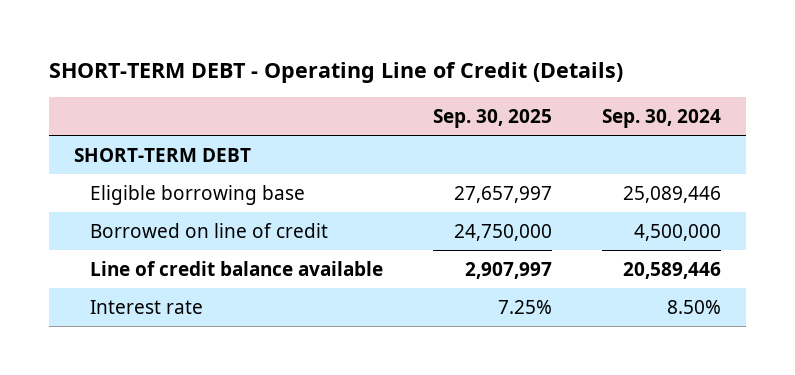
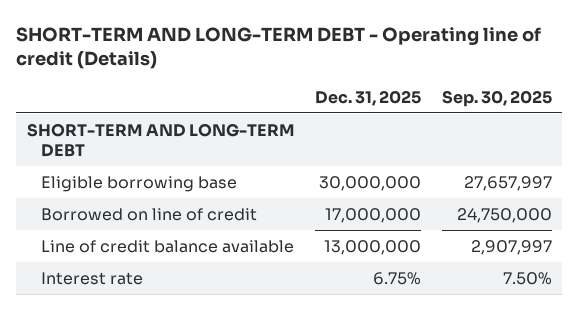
- SHORT-TERM DEBT - Operating Line of Credit (Details)
+ SHORT-TERM AND LONG-TERM DEBT - Operating line of credit (Details)
- | Sep. 30, 2025 | Sep. 30, 2024
+ | Dec. 31, 2025 | Sep. 30, 2025
- SHORT-TERM DEBT
+ SHORT-TERM AND LONG-TERM DEBT
- Interest rate | 7.25% | 8.50%
+ Interest rate | 6.75% | 7.50%

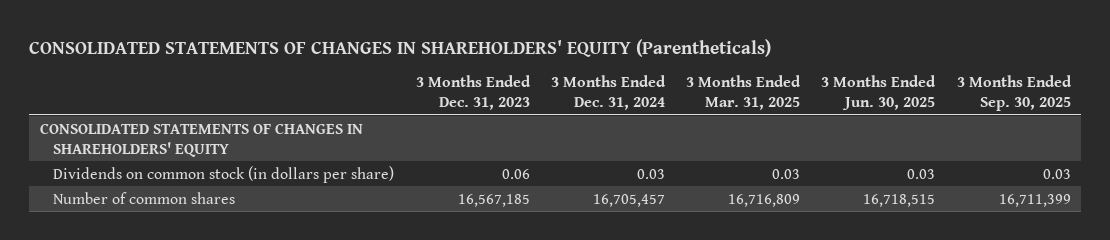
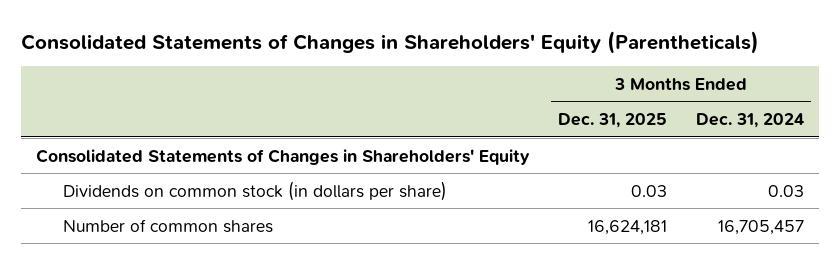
- CONSOLIDATED STATEMENTS OF CHANGES IN SHAREHOLDERS' EQUITY (Parentheticals)
+ Consolidated Statements of Changes in Shareholders' Equity (Parentheticals)
- | 3 Months Ended Dec. 31, 2023 | 3 Months Ended Dec. 31, 2024 | 3 Months Ended Mar. 31, 2025 | 3 Months Ended Jun. 30, 2025 | 3 Months Ended Sep. 30, 2025
+ | 3 Months Ended Dec. 31, 2025 | 3 Months Ended Dec. 31, 2024
- CONSOLIDATED STATEMENTS OF CHANGES IN SHAREHOLDERS' EQUITY
+ Consolidated Statements of Changes in Shareholders' Equity

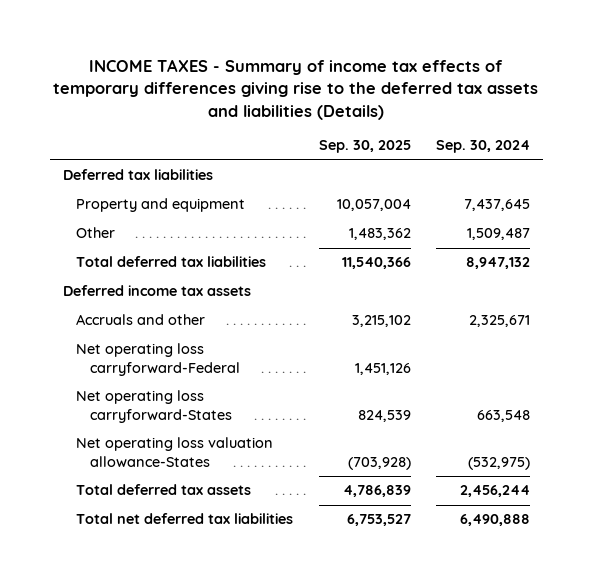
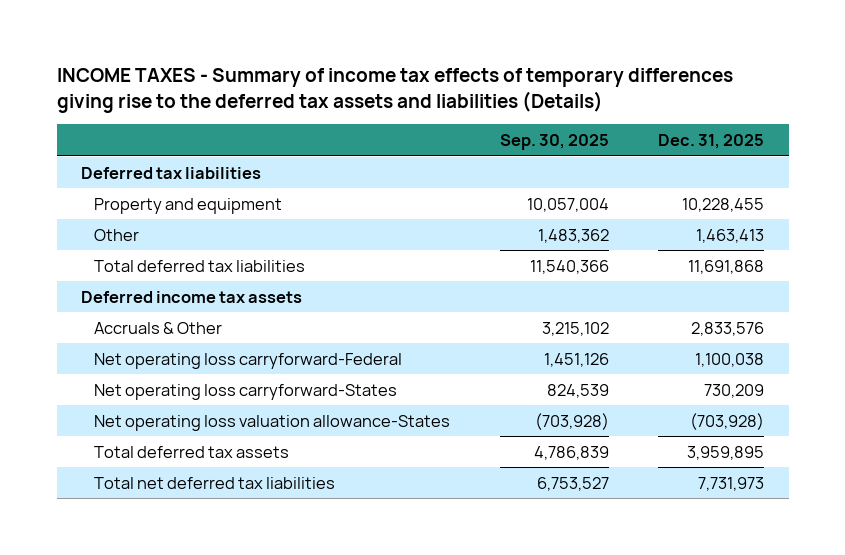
- | Sep. 30, 2025 | Sep. 30, 2024
+ | Sep. 30, 2025 | Dec. 31, 2025
- Accruals and other | 3,215,102 | 2,325,671
+ Accruals & Other | 3,215,102 | 2,833,576

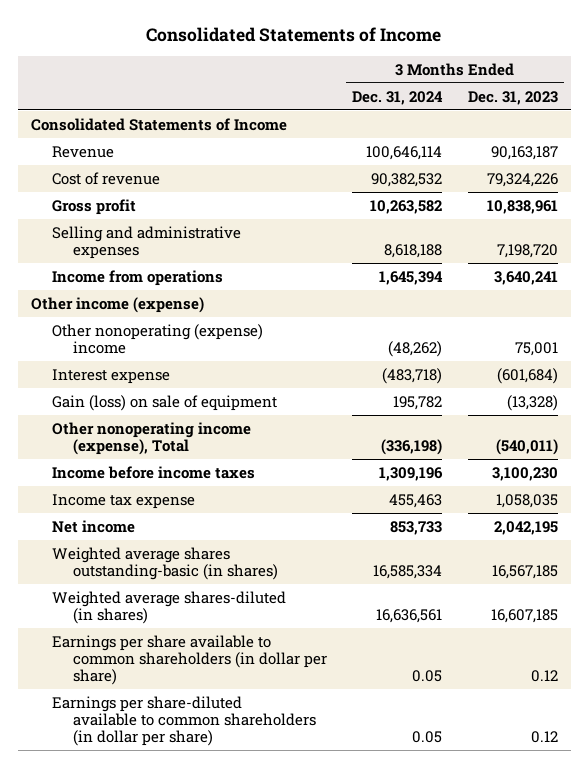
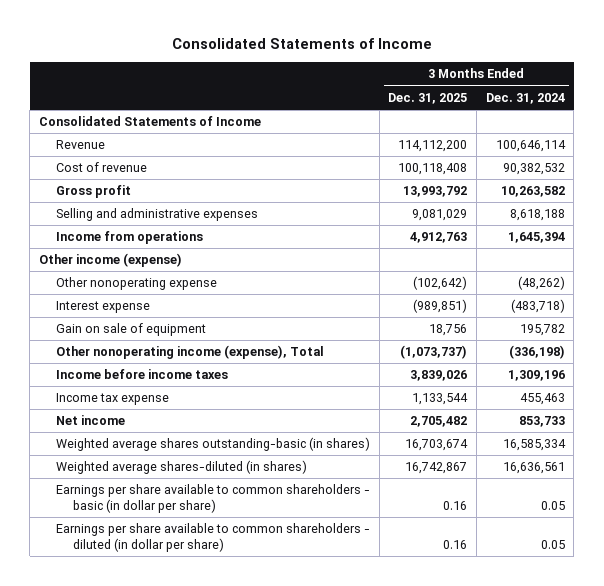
- | 3 Months Ended Dec. 31, 2024 | 3 Months Ended Dec. 31, 2023
+ | 3 Months Ended Dec. 31, 2025 | 3 Months Ended Dec. 31, 2024
- Other nonoperating (expense) income | (48,262) | 75,001
+ Other nonoperating expense | (102,642) | (48,262)
- Gain (loss) on sale of equipment | 195,782 | (13,328)
+ Gain on sale of equipment | 18,756 | 195,782
- Earnings per share available to common shareholders (in dollar per share) | 0.05 | 0.12
- Earnings per share-diluted available to common shareholders (in dollar per share) | 0.05 | 0.12
+ Earnings per share available to common shareholders - basic (in dollar per share) | 0.16 | 0.05
+ Earnings per share available to common shareholders - diluted (in dollar per share) | 0.16 | 0.05

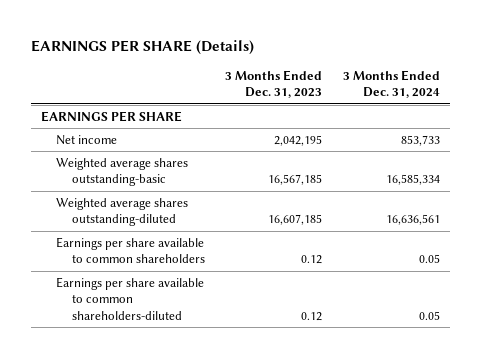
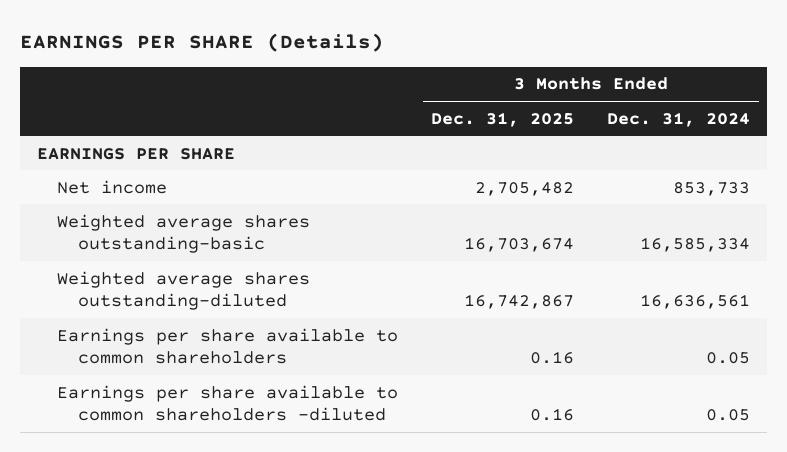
- | 3 Months Ended Dec. 31, 2023 | 3 Months Ended Dec. 31, 2024
+ | 3 Months Ended Dec. 31, 2025 | 3 Months Ended Dec. 31, 2024
- Earnings per share available to common shareholders-diluted | 0.12 | 0.05
+ Earnings per share available to common shareholders -diluted | 0.16 | 0.05

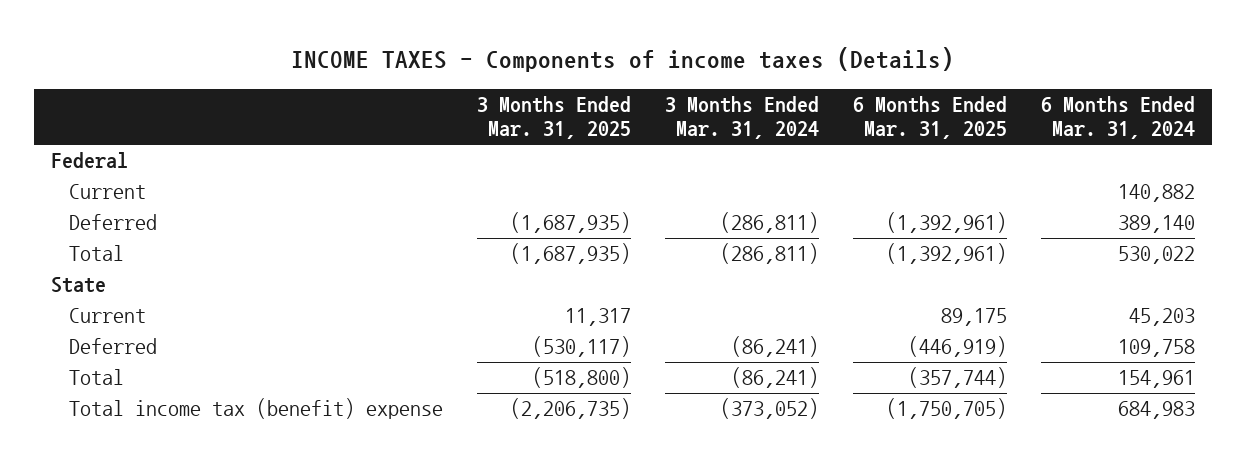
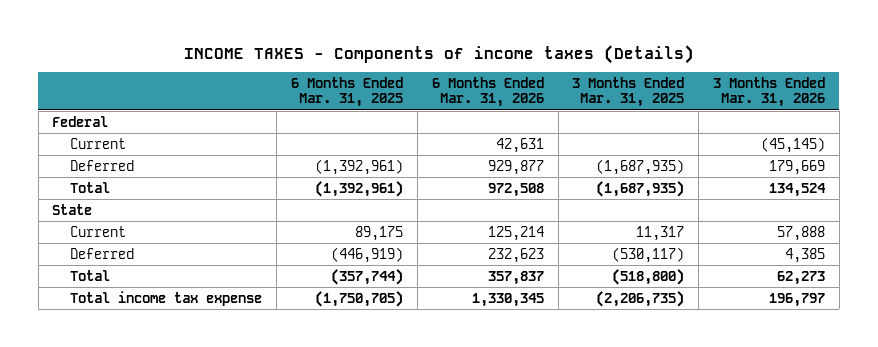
- | 3 Months Ended Mar. 31, 2025 | 3 Months Ended Mar. 31, 2024 | 6 Months Ended Mar. 31, 2025 | 6 Months Ended Mar. 31, 2024
+ | 6 Months Ended Mar. 31, 2025 | 6 Months Ended Mar. 31, 2026 | 3 Months Ended Mar. 31, 2025 | 3 Months Ended Mar. 31, 2026
- Total income tax (benefit) expense | (2,206,735) | (373,052) | (1,750,705) | 684,983
+ Total income tax expense | (1,750,705) | 1,330,345 | (2,206,735) | 196,797

